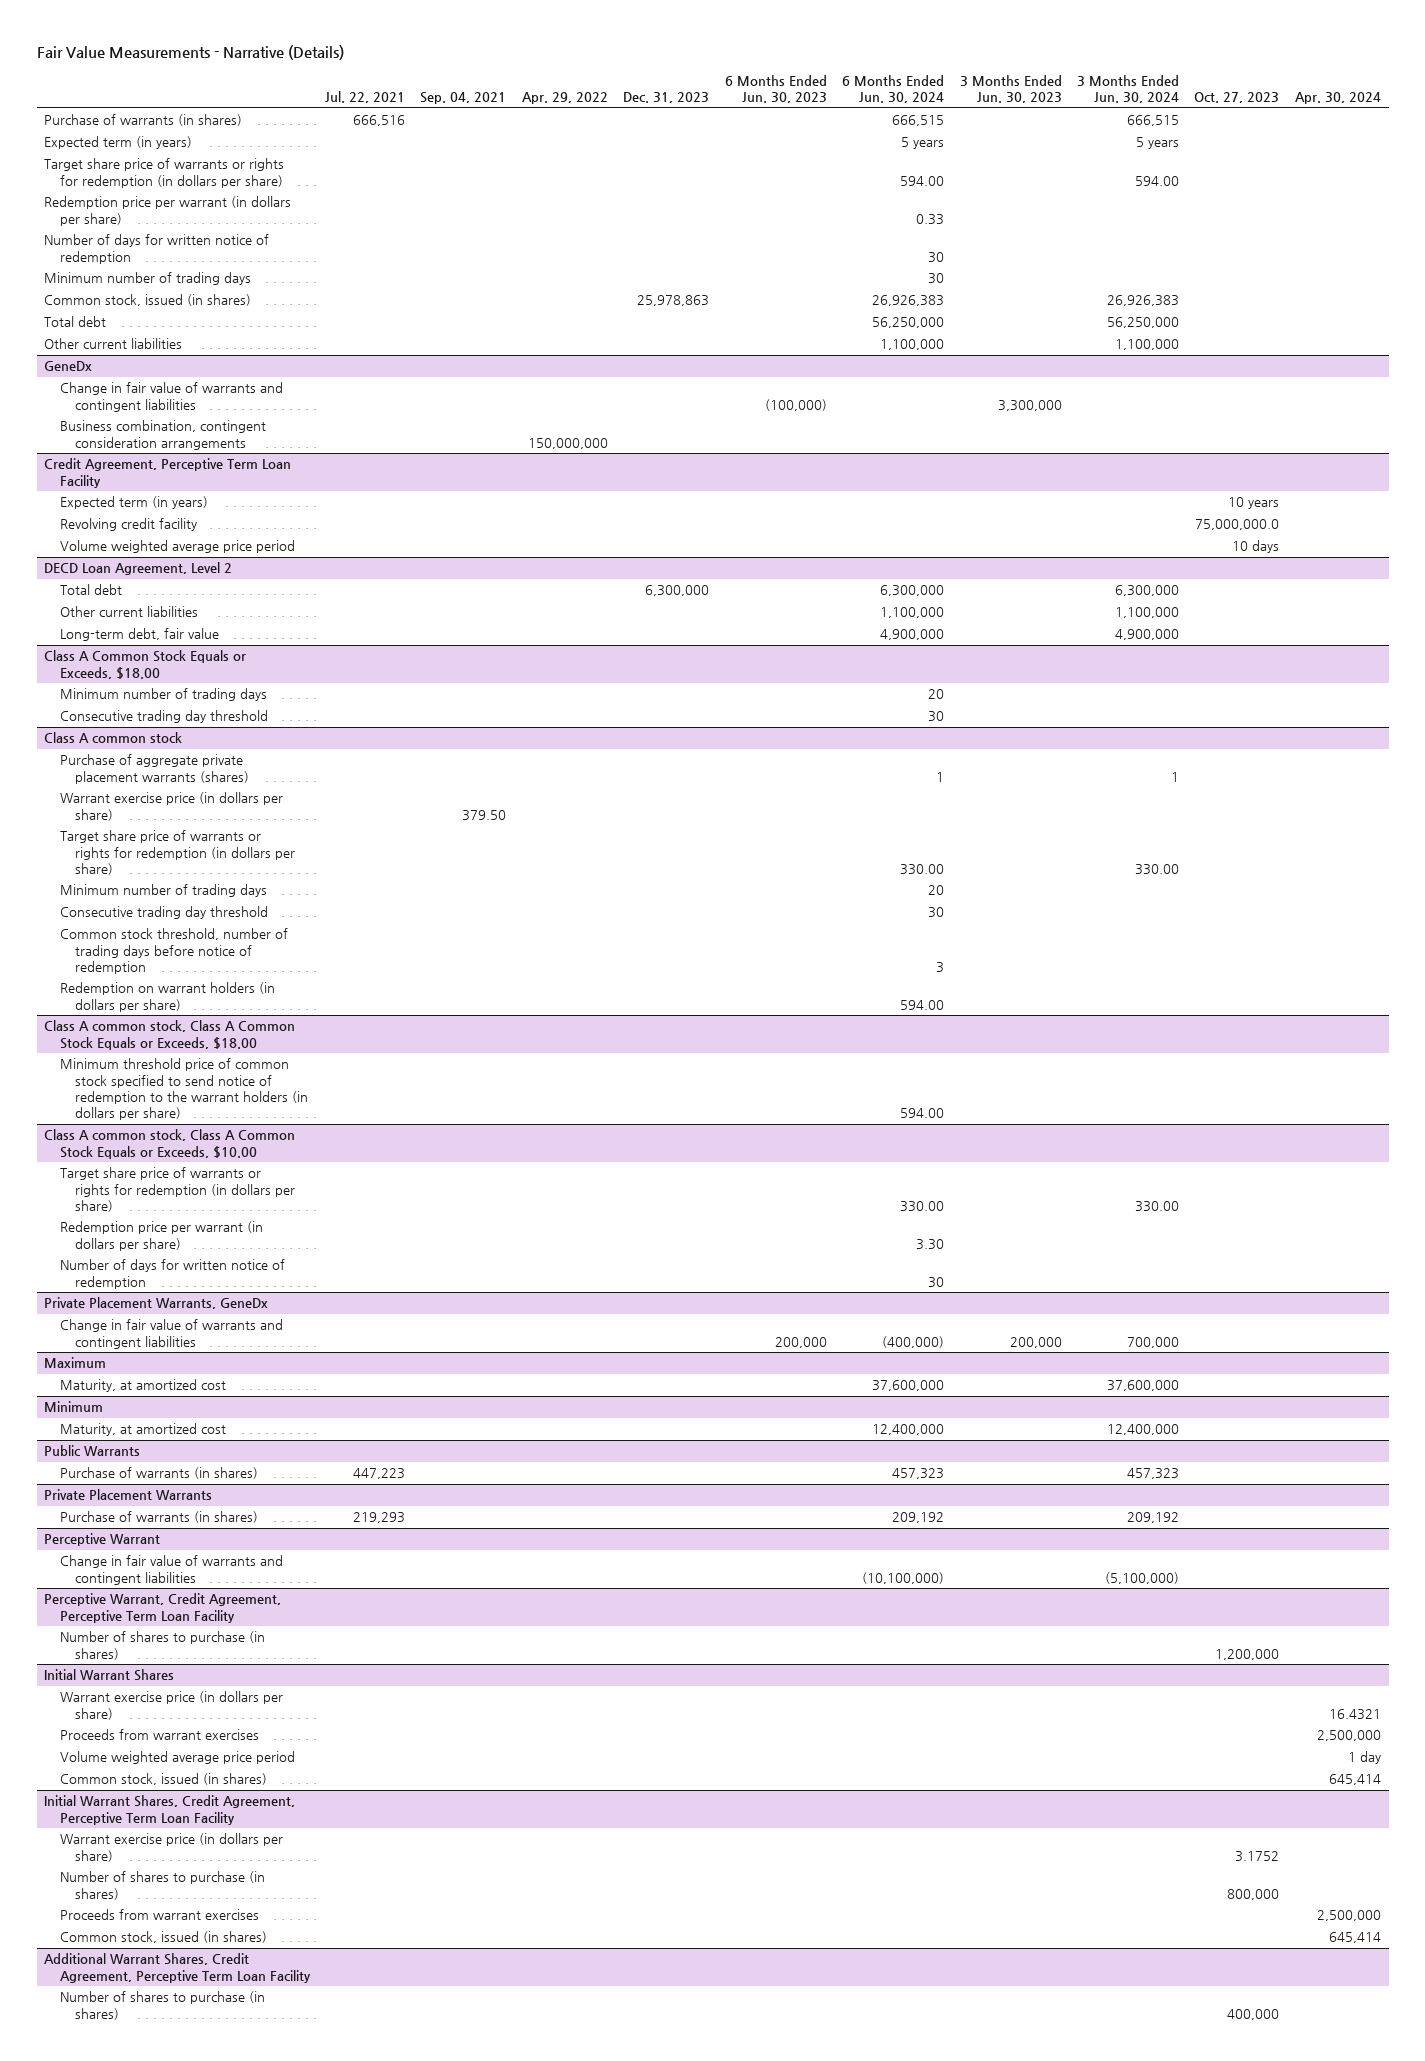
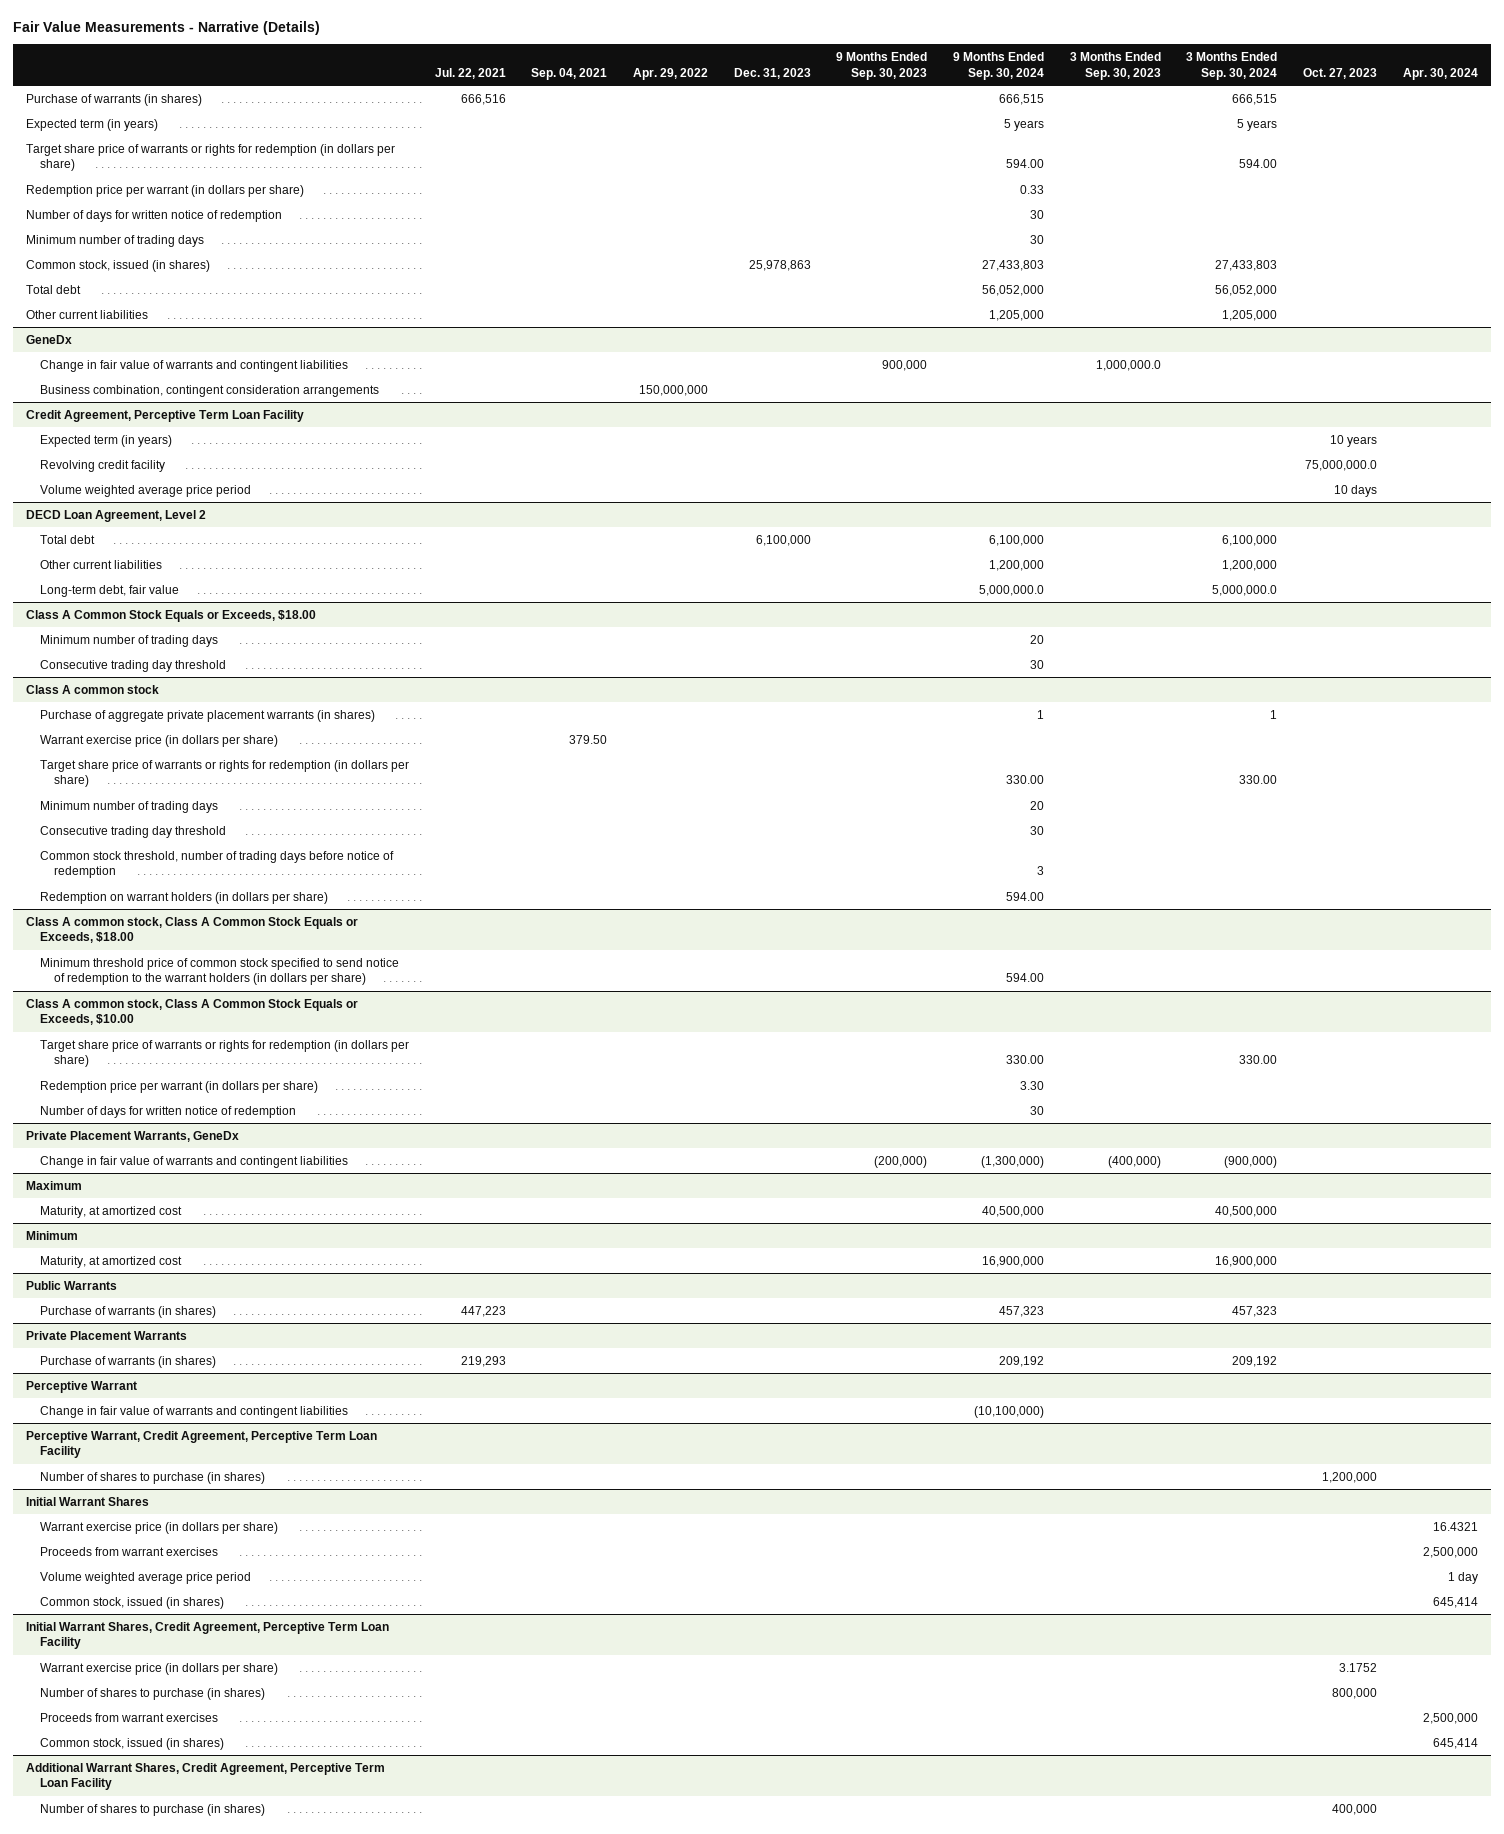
- | Jul. 22, 2021 | Sep. 04, 2021 | Apr. 29, 2022 | Dec. 31, 2023 | 6 Months Ended Jun. 30, 2023 | 6 Months Ended Jun. 30, 2024 | 3 Months Ended Jun. 30, 2023 | 3 Months Ended Jun. 30, 2024 | Oct. 27, 2023 | Apr. 30, 2024
+ | Jul. 22, 2021 | Sep. 04, 2021 | Apr. 29, 2022 | Dec. 31, 2023 | 9 Months Ended Sep. 30, 2023 | 9 Months Ended Sep. 30, 2024 | 3 Months Ended Sep. 30, 2023 | 3 Months Ended Sep. 30, 2024 | Oct. 27, 2023 | Apr. 30, 2024
@ DECD Loan Agreement, Level 2
- Total debt | | | | 6,300,000 | | 6,300,000 | | 6,300,000 | |
+ Total debt | | | | 6,100,000 | | 6,100,000 | | 6,100,000 | |
@ Class A common stock
- Purchase of aggregate private placement warrants (shares) | | | | | | 1 | | 1 | |
+ Purchase of aggregate private placement warrants (in shares) | | | | | | 1 | | 1 | |

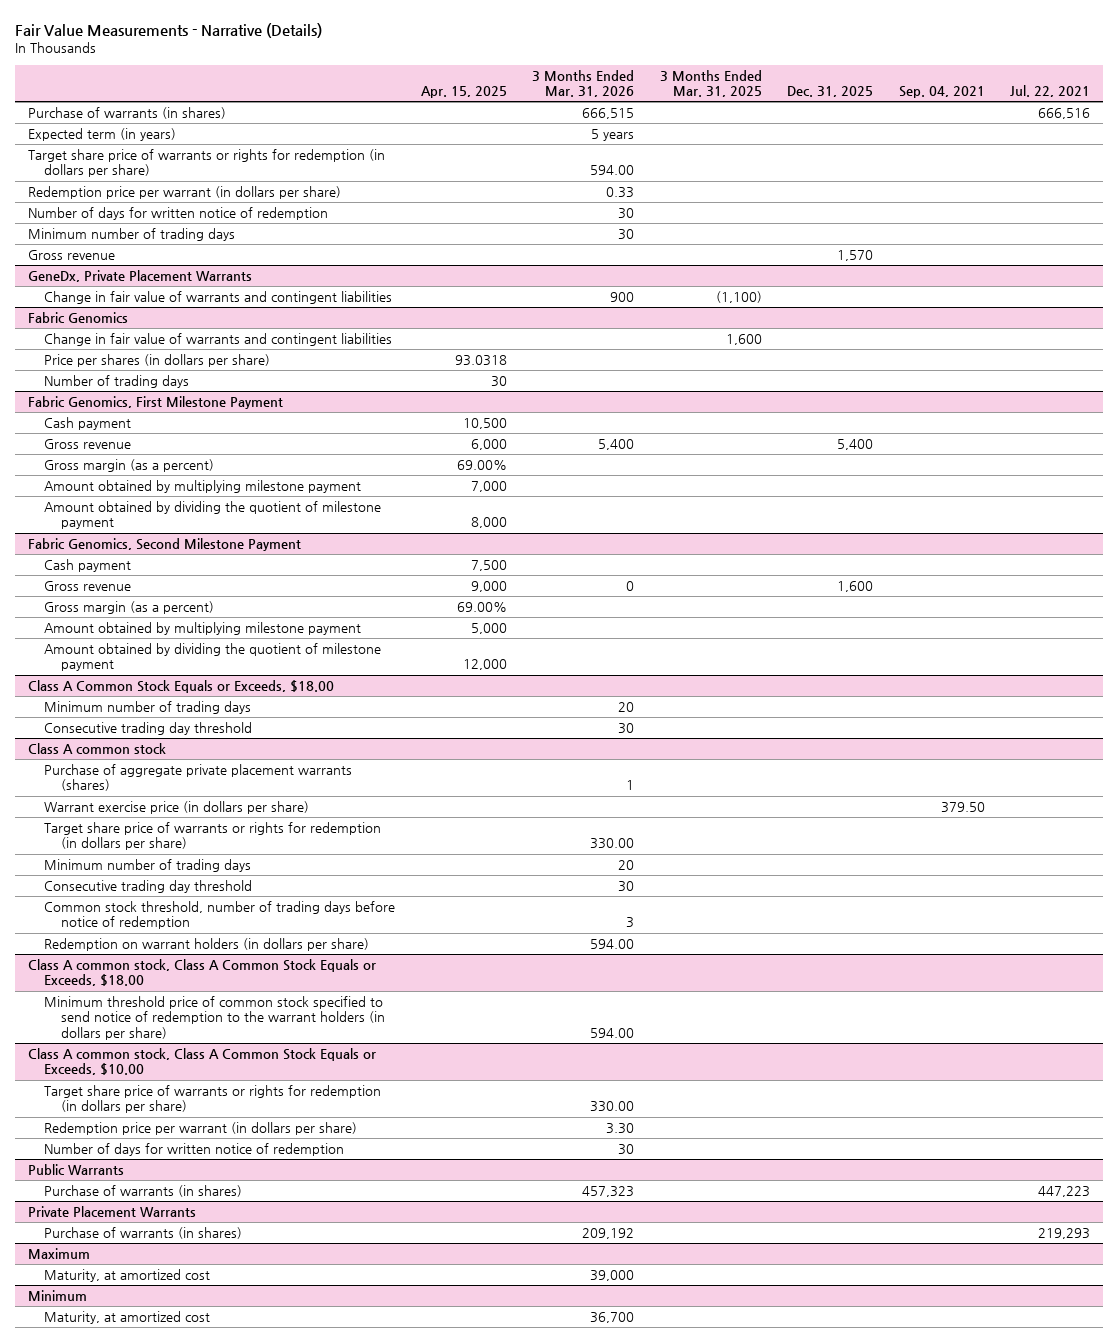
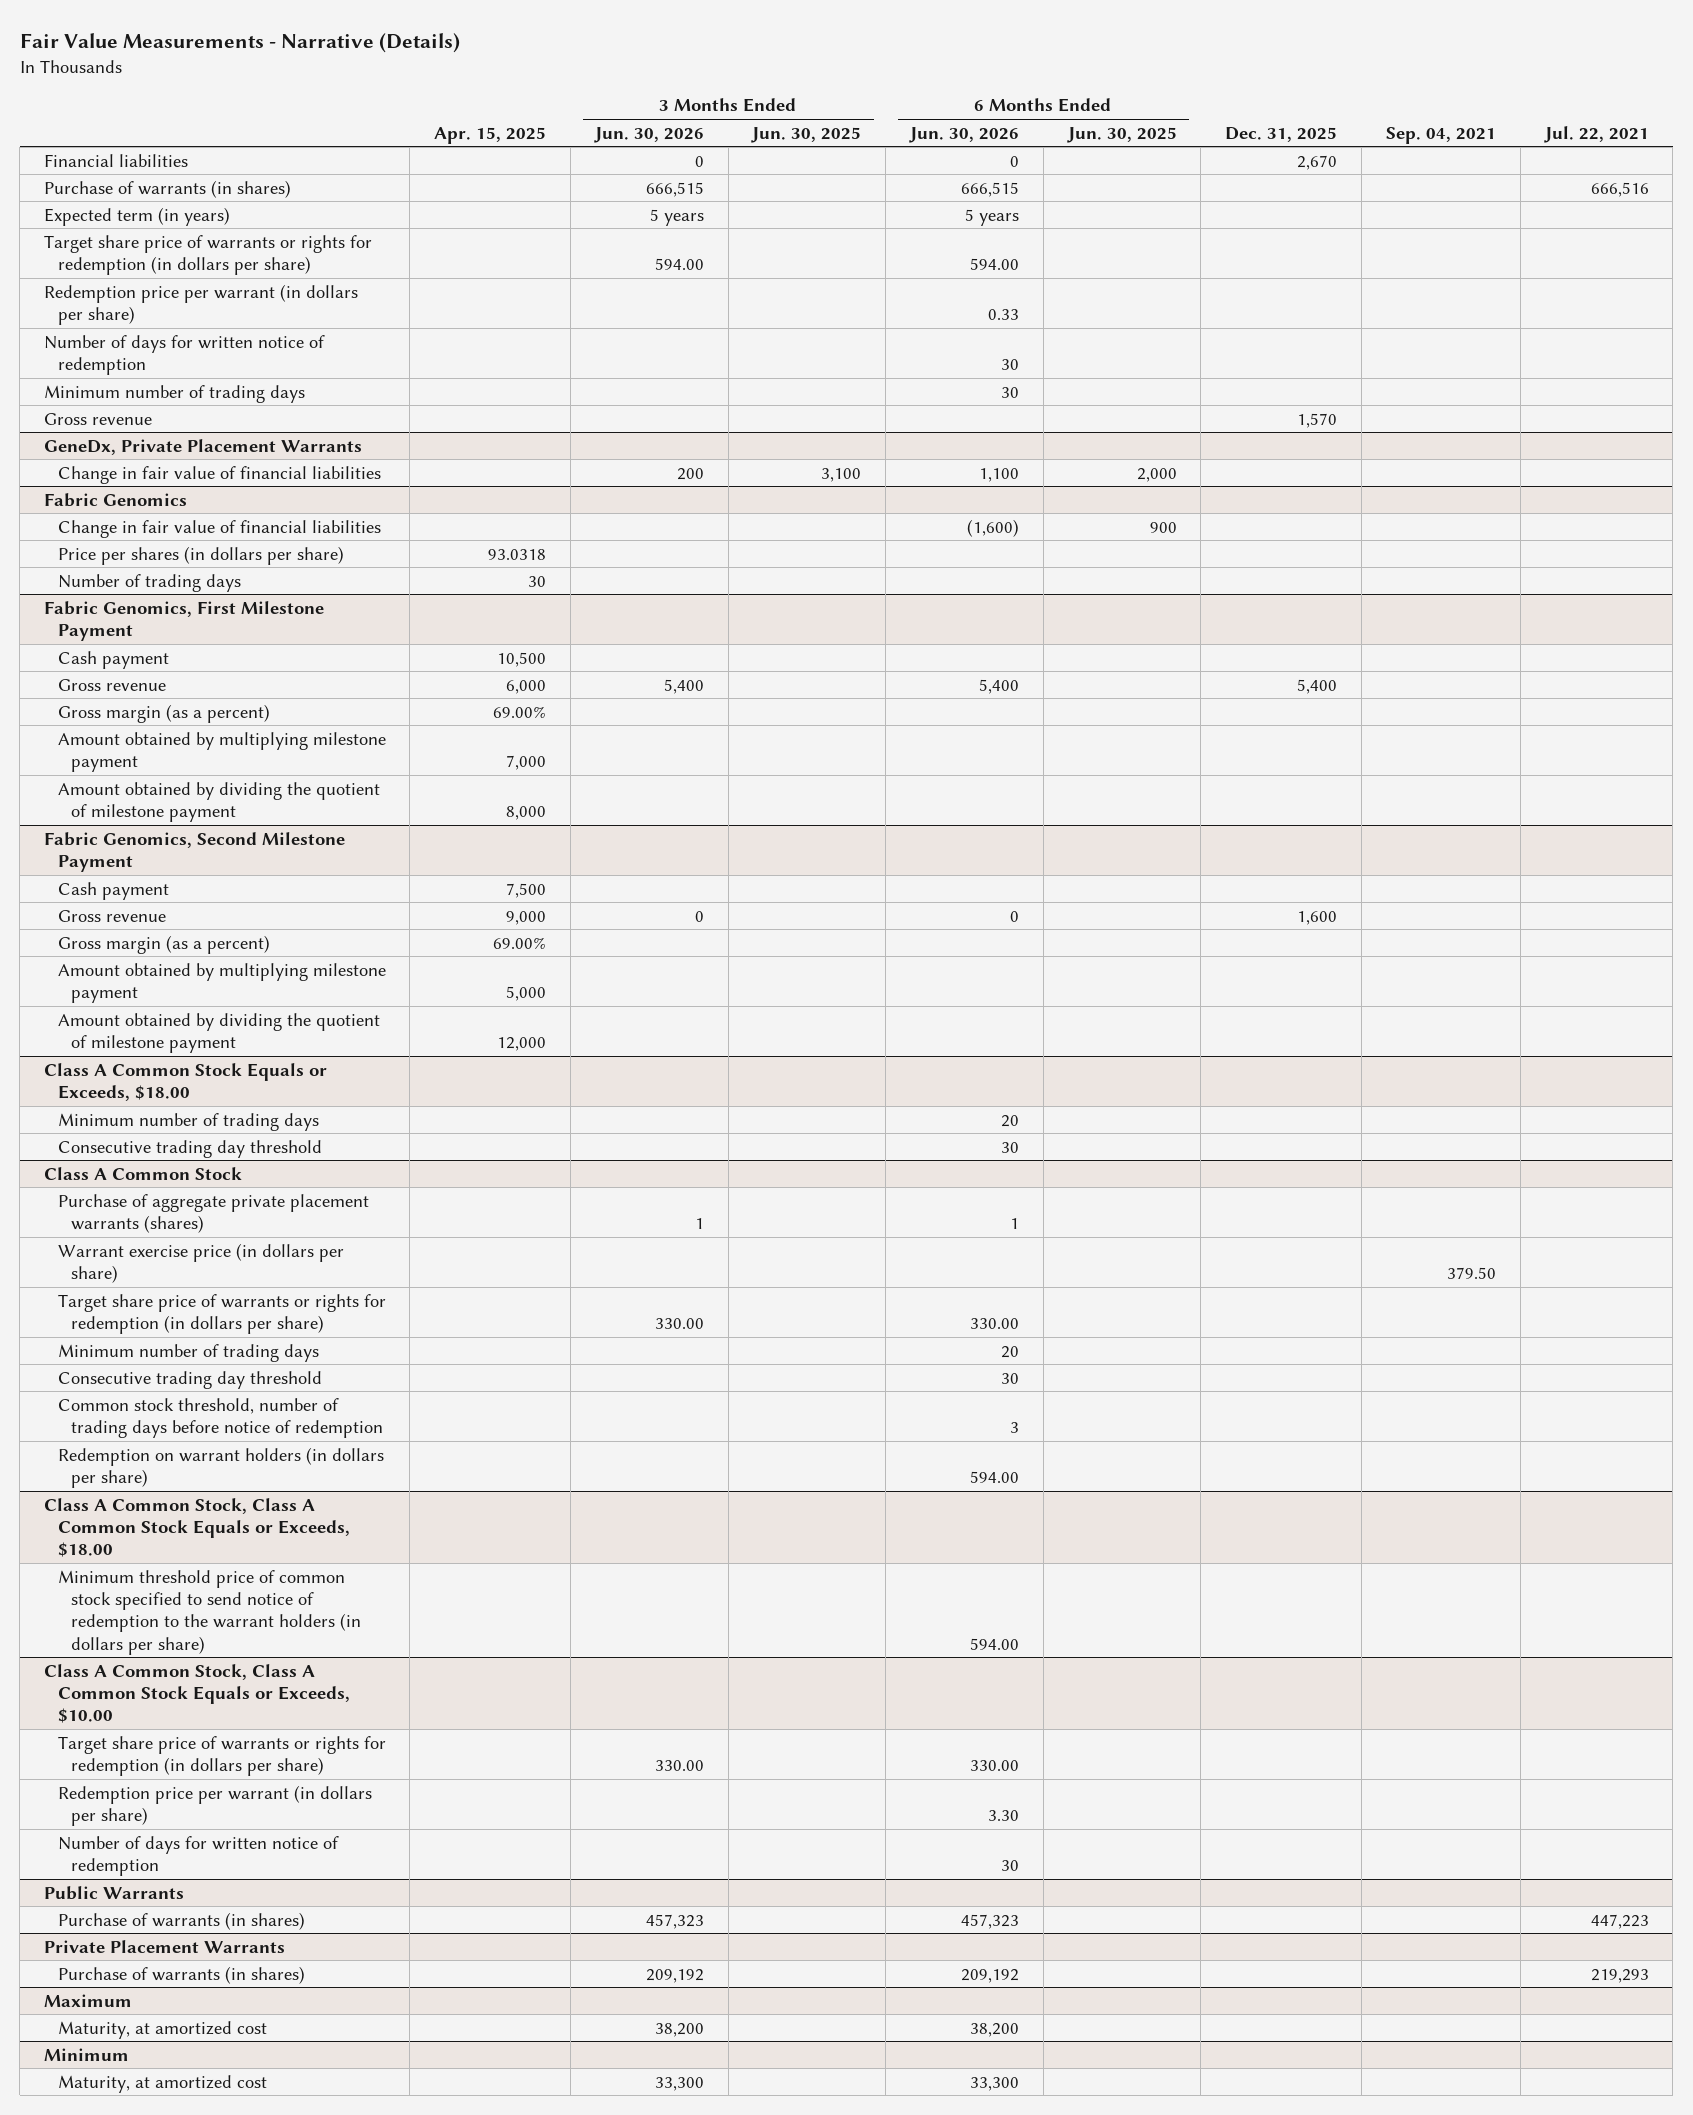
- | Apr. 15, 2025 | 3 Months Ended Mar. 31, 2026 | 3 Months Ended Mar. 31, 2025 | Dec. 31, 2025 | Sep. 04, 2021 | Jul. 22, 2021
+ | Apr. 15, 2025 | 3 Months Ended Jun. 30, 2026 | 3 Months Ended Jun. 30, 2025 | 6 Months Ended Jun. 30, 2026 | 6 Months Ended Jun. 30, 2025 | Dec. 31, 2025 | Sep. 04, 2021 | Jul. 22, 2021
+ Financial liabilities | | 0 | | 0 | | 2,670 | |
@ GeneDx, Private Placement Warrants
- Change in fair value of warrants and contingent liabilities | | 900 | (1,100) | | |
+ Change in fair value of financial liabilities | | 200 | 3,100 | 1,100 | 2,000 | | |
@ Fabric Genomics
- Change in fair value of warrants and contingent liabilities | | | 1,600 | | |
+ Change in fair value of financial liabilities | | | | (1,600) | 900 | | |
- Class A common stock
+ Class A Common Stock
- Class A common stock, Class A Common Stock Equals or Exceeds, $18.00
+ Class A Common Stock, Class A Common Stock Equals or Exceeds, $18.00
- Class A common stock, Class A Common Stock Equals or Exceeds, $10.00
+ Class A Common Stock, Class A Common Stock Equals or Exceeds, $10.00

